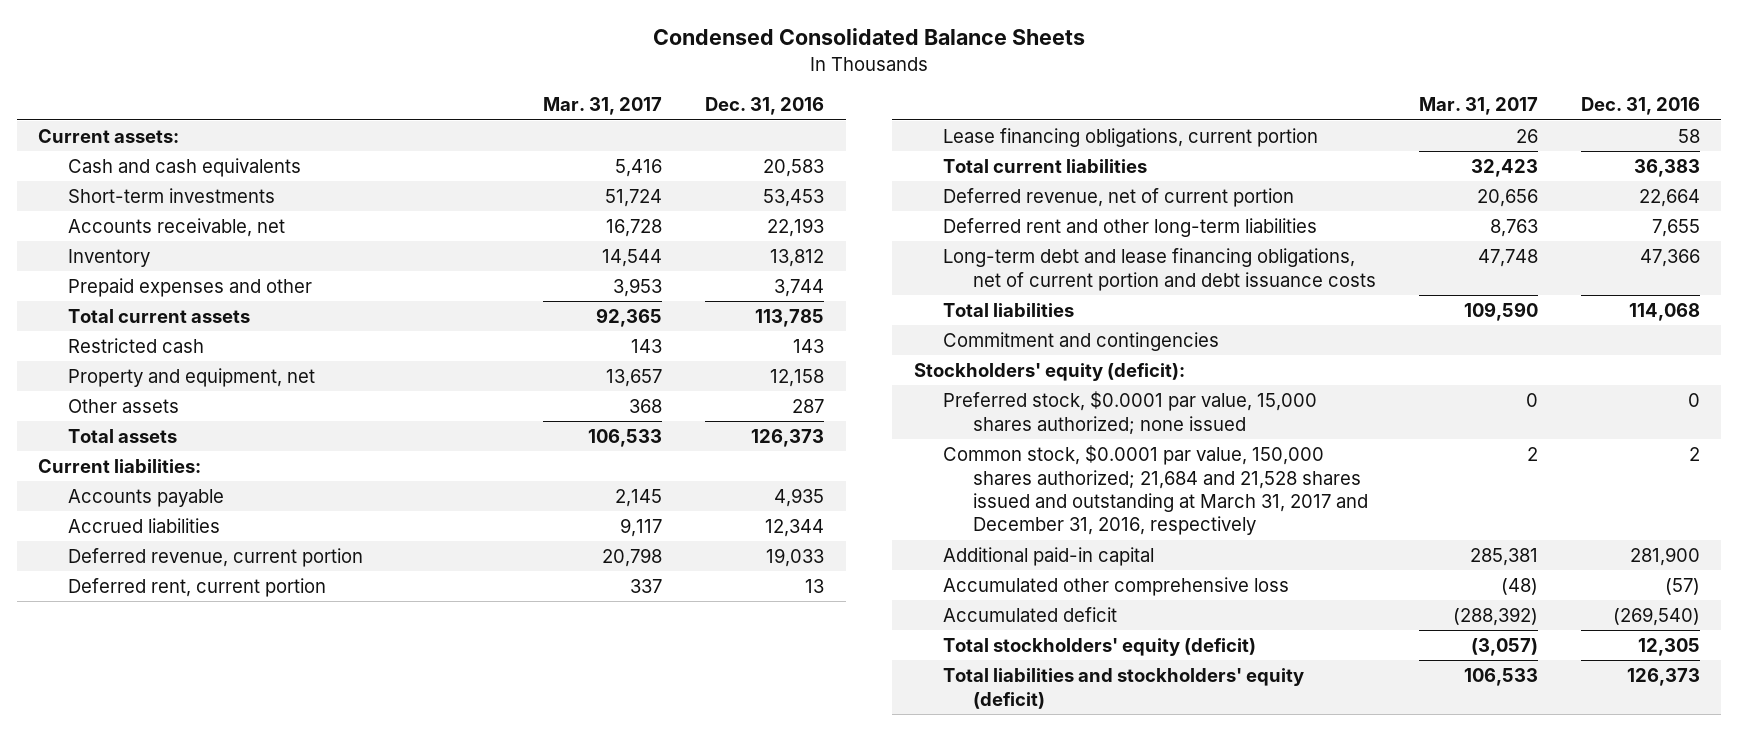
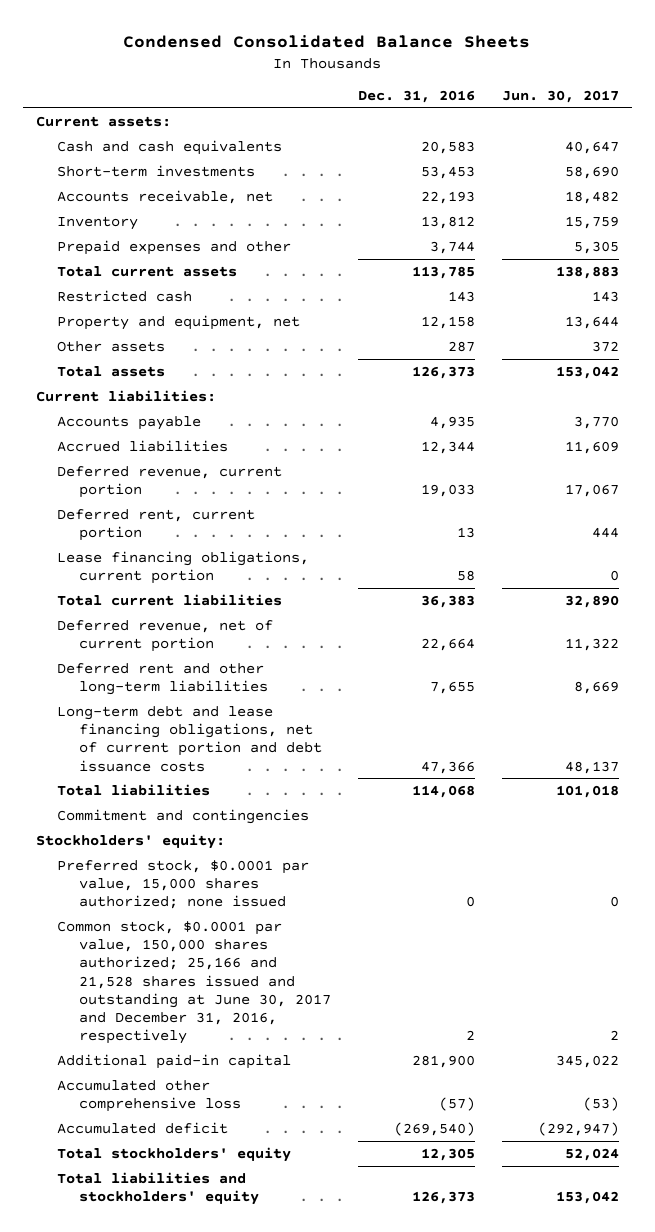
- | Mar. 31, 2017 | Dec. 31, 2016
+ | Dec. 31, 2016 | Jun. 30, 2017
- Stockholders' equity (deficit):
+ Stockholders' equity:
- Common stock, $0.0001 par value, 150,000 shares authorized; 21,684 and 21,528 shares issued and outstanding at March 31, 2017 and December 31, 2016, respectively | 2 | 2
+ Common stock, $0.0001 par value, 150,000 shares authorized; 25,166 and 21,528 shares issued and outstanding at June 30, 2017 and December 31, 2016, respectively | 2 | 2
- Total stockholders' equity (deficit) | (3,057) | 12,305
- Total liabilities and stockholders' equity (deficit) | 106,533 | 126,373
+ Total stockholders' equity | 12,305 | 52,024
+ Total liabilities and stockholders' equity | 126,373 | 153,042

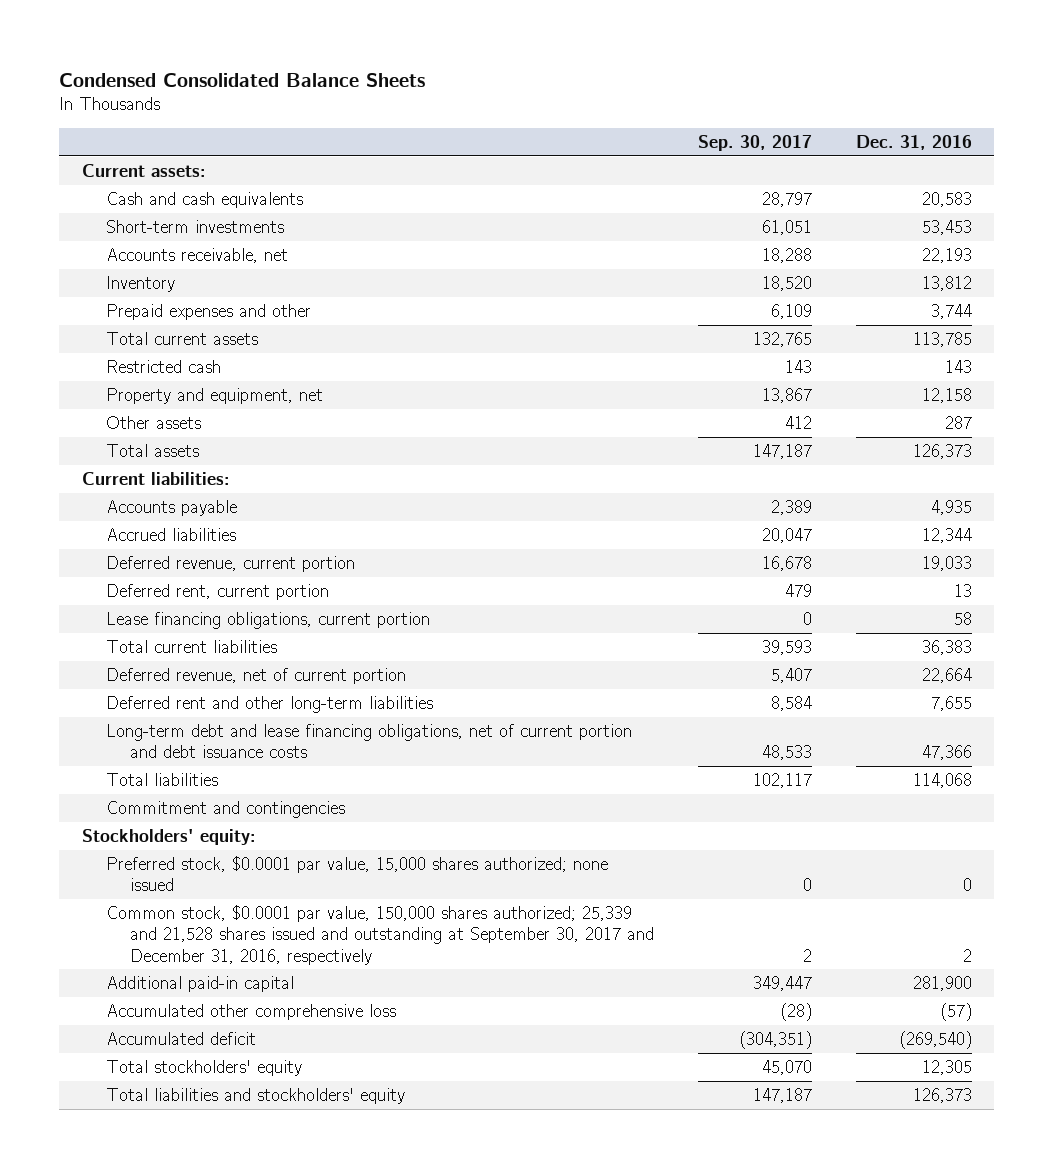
- | Dec. 31, 2016 | Jun. 30, 2017
+ | Sep. 30, 2017 | Dec. 31, 2016
- Common stock, $0.0001 par value, 150,000 shares authorized; 25,166 and 21,528 shares issued and outstanding at June 30, 2017 and December 31, 2016, respectively | 2 | 2
+ Common stock, $0.0001 par value, 150,000 shares authorized; 25,339 and 21,528 shares issued and outstanding at September 30, 2017 and December 31, 2016, respectively | 2 | 2

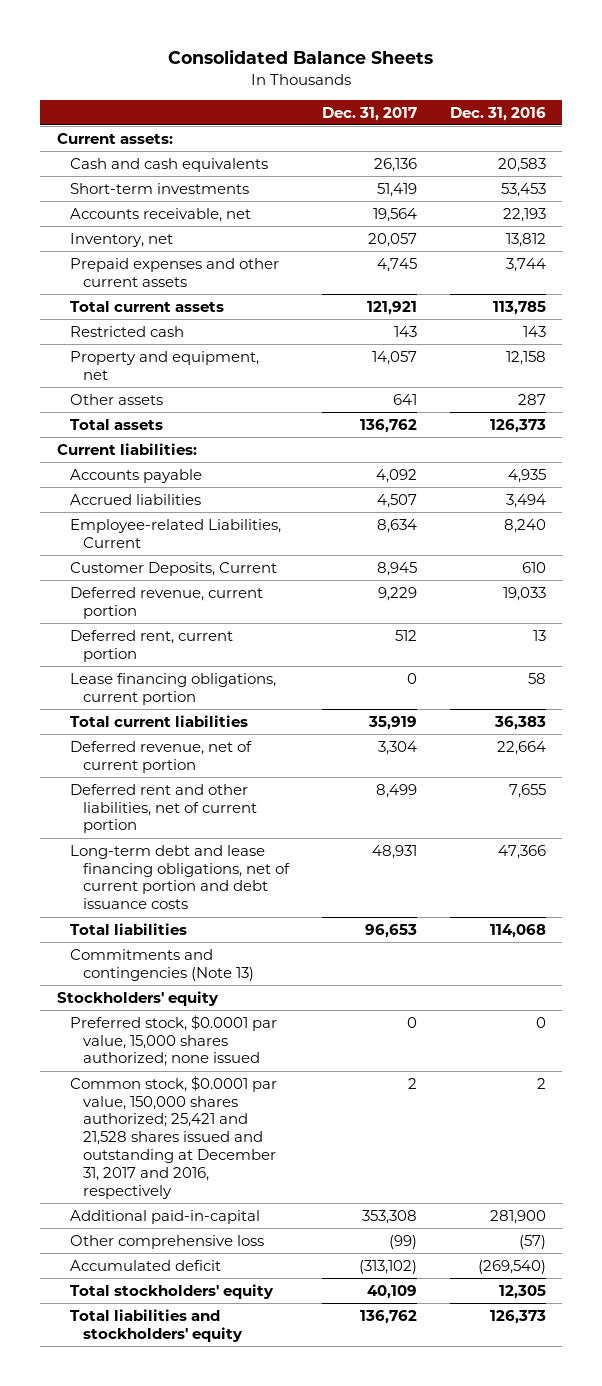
- Condensed Consolidated Balance Sheets
+ Consolidated Balance Sheets
- | Sep. 30, 2017 | Dec. 31, 2016
+ | Dec. 31, 2017 | Dec. 31, 2016
- Inventory | 18,520 | 13,812
- Prepaid expenses and other | 6,109 | 3,744
+ Inventory, net | 20,057 | 13,812
+ Prepaid expenses and other current assets | 4,745 | 3,744
- Accrued liabilities | 20,047 | 12,344
+ Accrued liabilities | 4,507 | 3,494
+ Employee-related Liabilities, Current | 8,634 | 8,240
+ Customer Deposits, Current | 8,945 | 610
- Deferred rent and other long-term liabilities | 8,584 | 7,655
+ Deferred rent and other liabilities, net of current portion | 8,499 | 7,655
- Commitment and contingencies
- Stockholders' equity:
+ Commitments and contingencies (Note 13)
+ Stockholders' equity
- Common stock, $0.0001 par value, 150,000 shares authorized; 25,339 and 21,528 shares issued and outstanding at September 30, 2017 and December 31, 2016, respectively | 2 | 2
- Additional paid-in capital | 349,447 | 281,900
- Accumulated other comprehensive loss | (28) | (57)
+ Common stock, $0.0001 par value, 150,000 shares authorized; 25,421 and 21,528 shares issued and outstanding at December 31, 2017 and 2016, respectively | 2 | 2
+ Additional paid-in-capital | 353,308 | 281,900
+ Other comprehensive loss | (99) | (57)

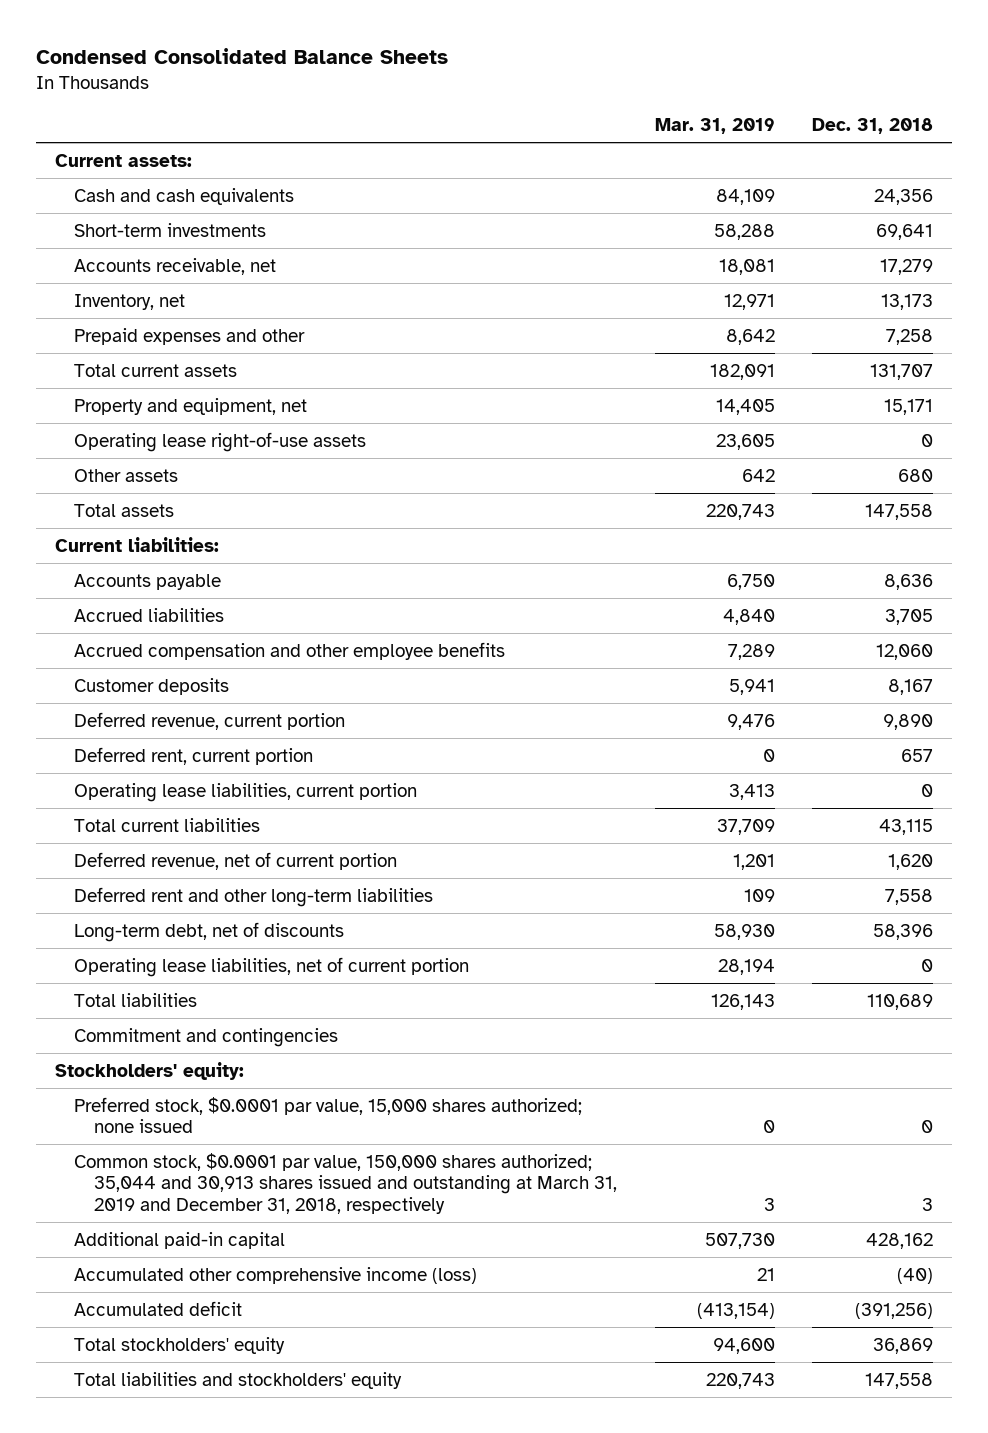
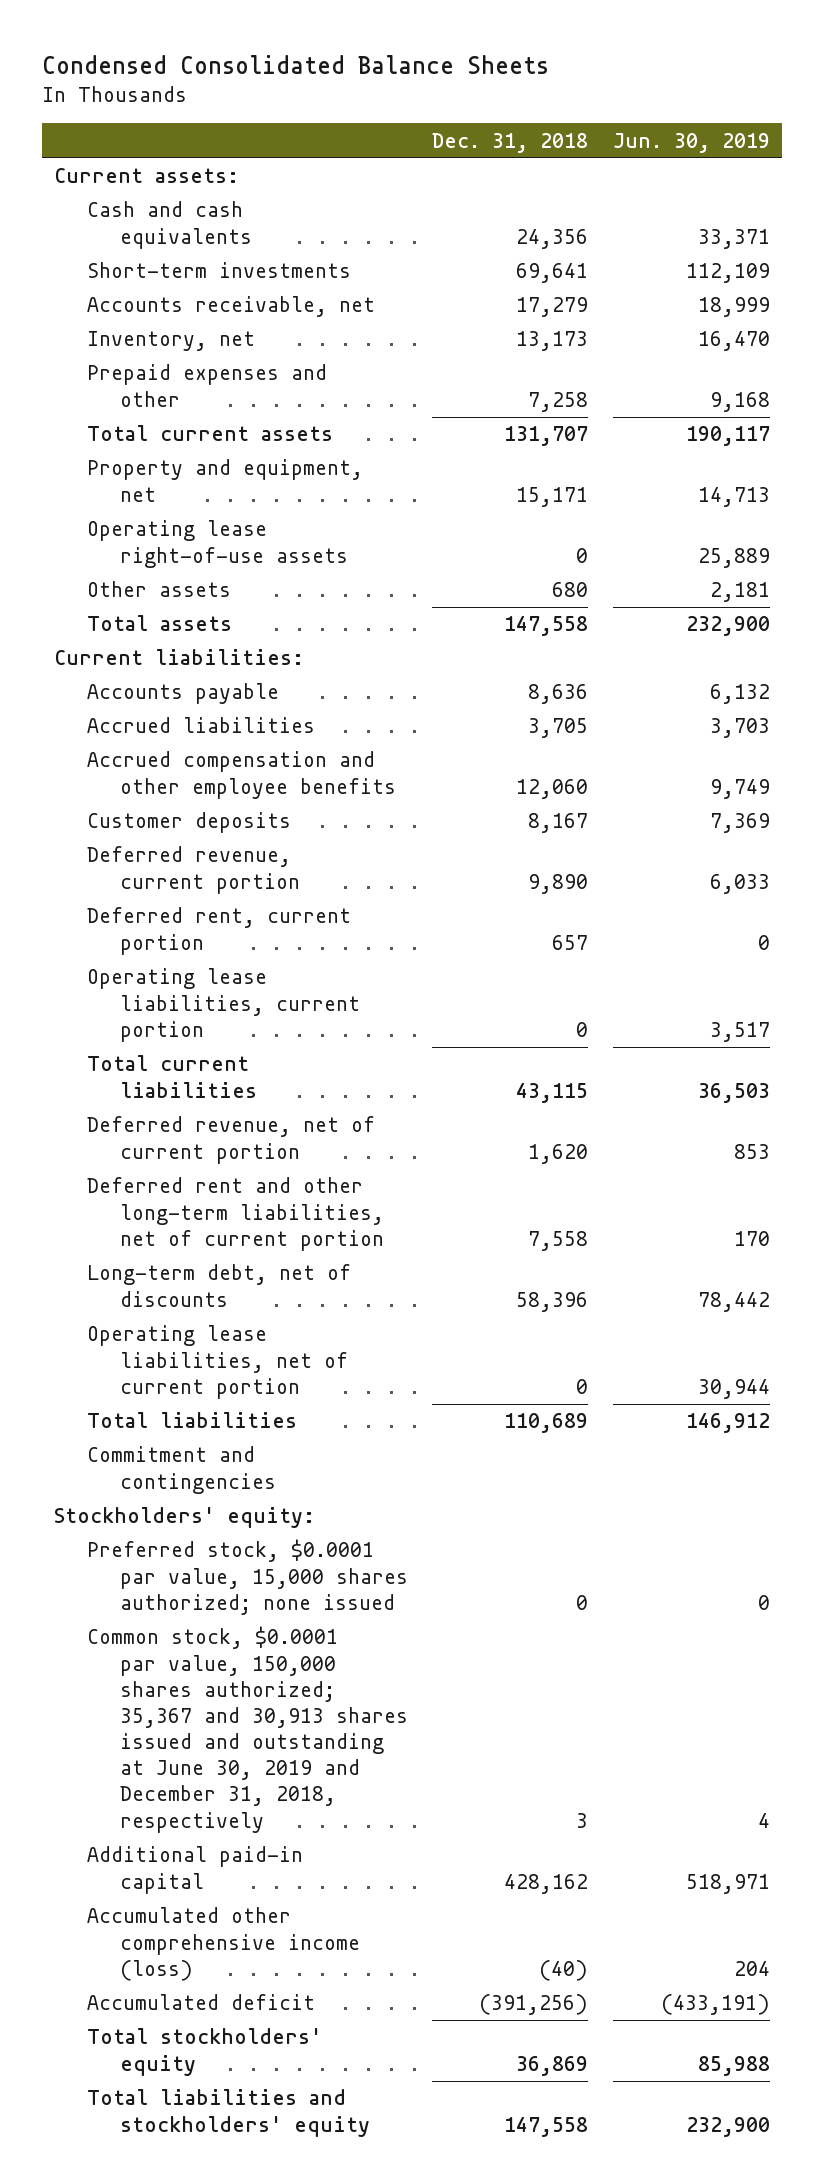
- | Mar. 31, 2019 | Dec. 31, 2018
+ | Dec. 31, 2018 | Jun. 30, 2019
- Deferred rent and other long-term liabilities | 109 | 7,558
+ Deferred rent and other long-term liabilities, net of current portion | 7,558 | 170
- Common stock, $0.0001 par value, 150,000 shares authorized; 35,044 and 30,913 shares issued and outstanding at March 31, 2019 and December 31, 2018, respectively | 3 | 3
+ Common stock, $0.0001 par value, 150,000 shares authorized; 35,367 and 30,913 shares issued and outstanding at June 30, 2019 and December 31, 2018, respectively | 3 | 4

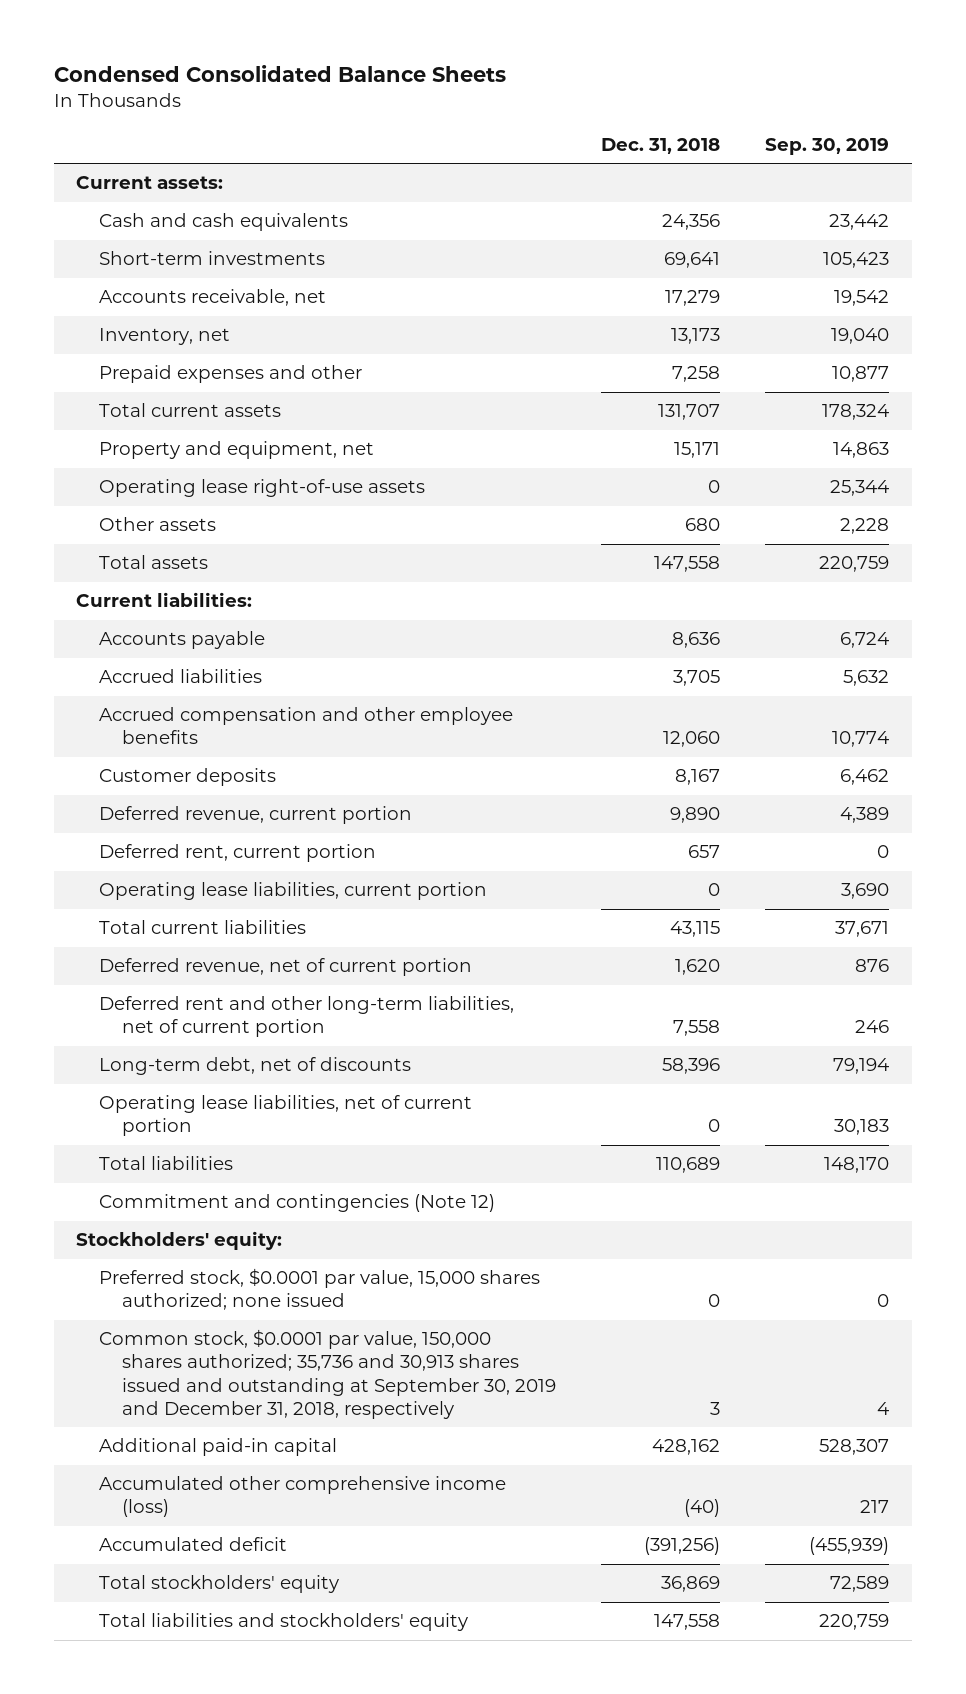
- | Dec. 31, 2018 | Jun. 30, 2019
+ | Dec. 31, 2018 | Sep. 30, 2019
- Commitment and contingencies
+ Commitment and contingencies (Note 12)
- Common stock, $0.0001 par value, 150,000 shares authorized; 35,367 and 30,913 shares issued and outstanding at June 30, 2019 and December 31, 2018, respectively | 3 | 4
+ Common stock, $0.0001 par value, 150,000 shares authorized; 35,736 and 30,913 shares issued and outstanding at September 30, 2019 and December 31, 2018, respectively | 3 | 4

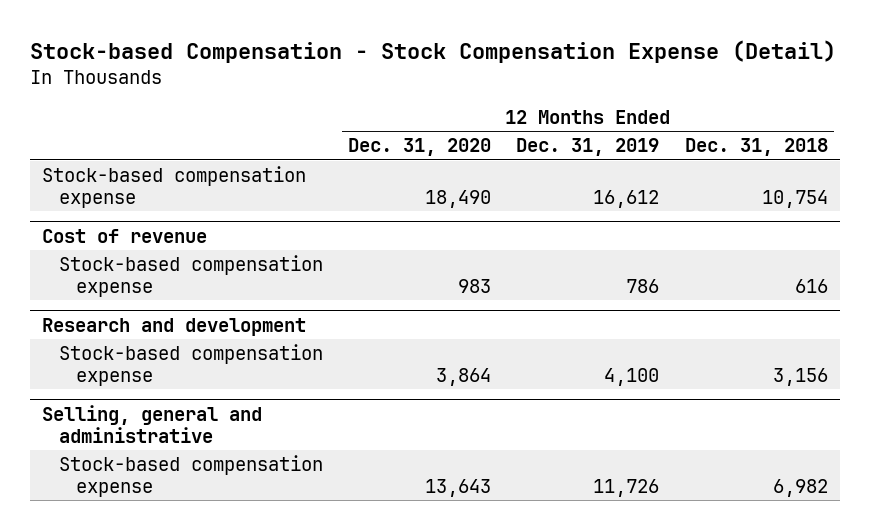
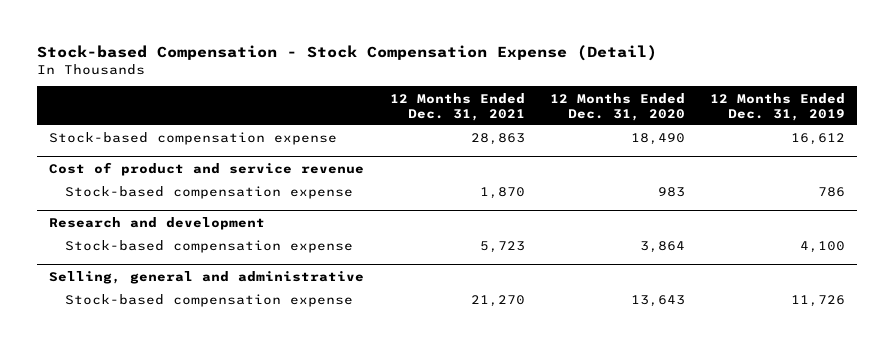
- | 12 Months Ended Dec. 31, 2020 | 12 Months Ended Dec. 31, 2019 | 12 Months Ended Dec. 31, 2018
+ | 12 Months Ended Dec. 31, 2021 | 12 Months Ended Dec. 31, 2020 | 12 Months Ended Dec. 31, 2019
- Cost of revenue
+ Cost of product and service revenue

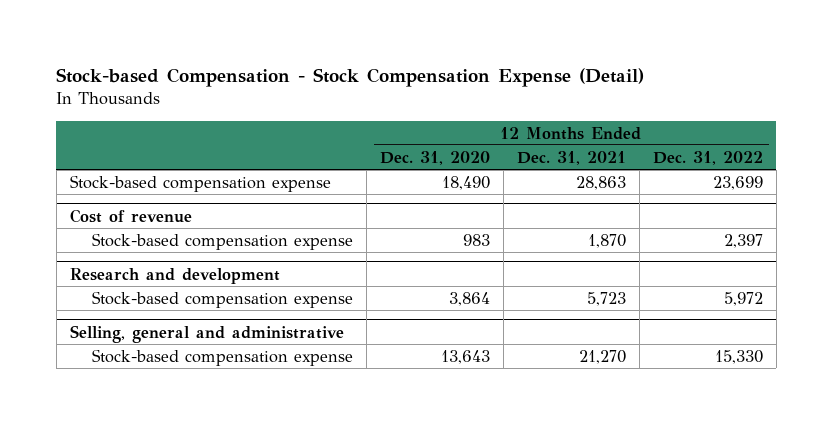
- | 12 Months Ended Dec. 31, 2021 | 12 Months Ended Dec. 31, 2020 | 12 Months Ended Dec. 31, 2019
+ | 12 Months Ended Dec. 31, 2020 | 12 Months Ended Dec. 31, 2021 | 12 Months Ended Dec. 31, 2022
- Cost of product and service revenue
+ Cost of revenue

